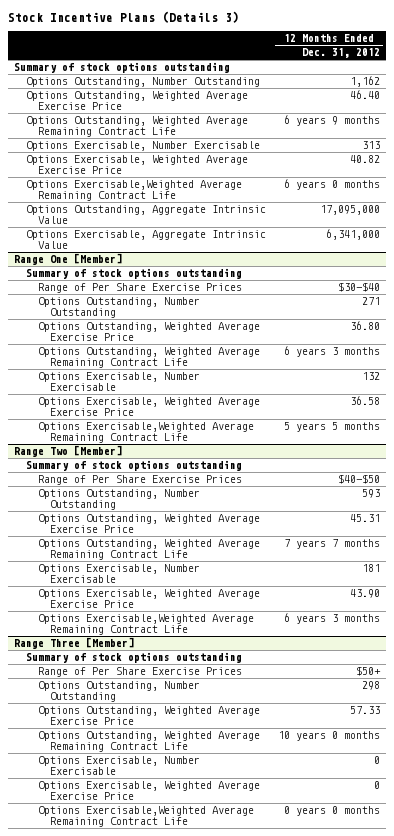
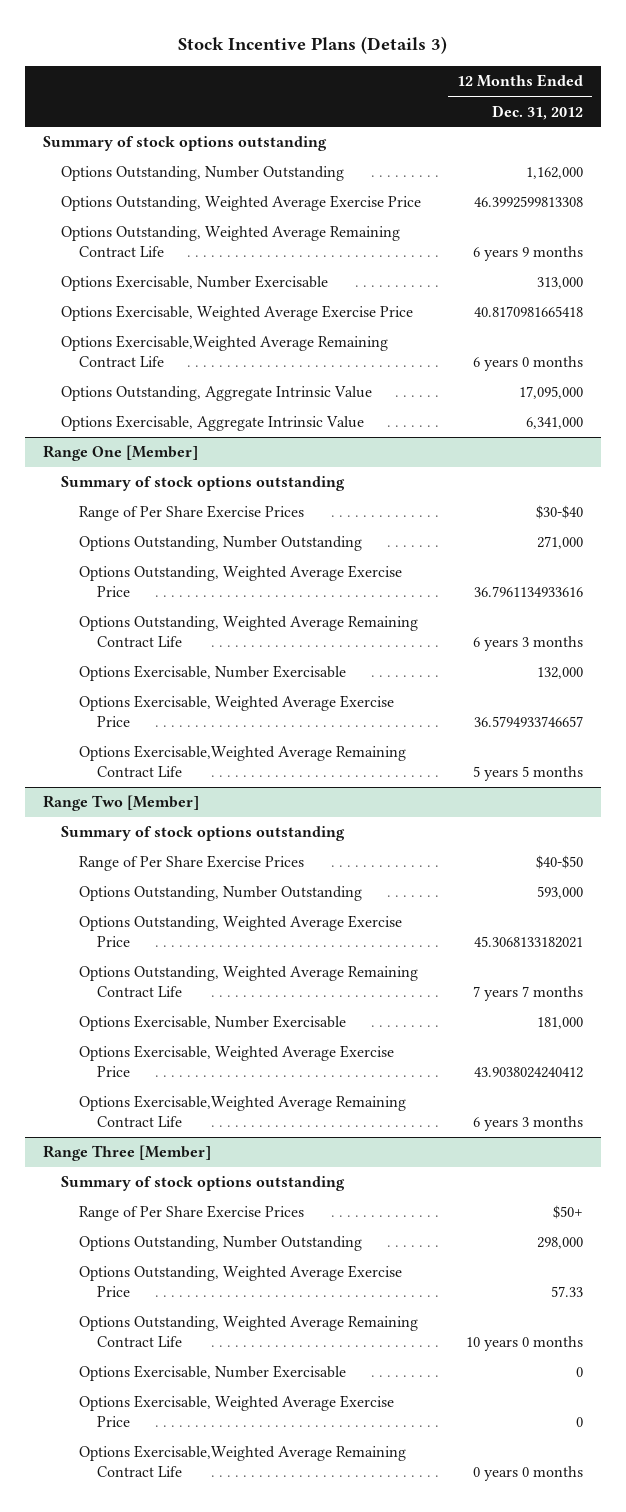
- Options Outstanding, Number Outstanding | 1,162
- Options Outstanding, Weighted Average Exercise Price | 46.40
+ Options Outstanding, Number Outstanding | 1,162,000
+ Options Outstanding, Weighted Average Exercise Price | 46.3992599813308
- Options Exercisable, Number Exercisable | 313
- Options Exercisable, Weighted Average Exercise Price | 40.82
+ Options Exercisable, Number Exercisable | 313,000
+ Options Exercisable, Weighted Average Exercise Price | 40.8170981665418
@ Range One [Member]
- Options Outstanding, Number Outstanding | 271
- Options Outstanding, Weighted Average Exercise Price | 36.80
+ Options Outstanding, Number Outstanding | 271,000
+ Options Outstanding, Weighted Average Exercise Price | 36.7961134933616
- Options Exercisable, Number Exercisable | 132
- Options Exercisable, Weighted Average Exercise Price | 36.58
+ Options Exercisable, Number Exercisable | 132,000
+ Options Exercisable, Weighted Average Exercise Price | 36.5794933746657
@ Range Two [Member]
- Options Outstanding, Number Outstanding | 593
- Options Outstanding, Weighted Average Exercise Price | 45.31
+ Options Outstanding, Number Outstanding | 593,000
+ Options Outstanding, Weighted Average Exercise Price | 45.3068133182021
- Options Exercisable, Number Exercisable | 181
- Options Exercisable, Weighted Average Exercise Price | 43.90
+ Options Exercisable, Number Exercisable | 181,000
+ Options Exercisable, Weighted Average Exercise Price | 43.9038024240412
@ Range Three [Member]
- Options Outstanding, Number Outstanding | 298
+ Options Outstanding, Number Outstanding | 298,000

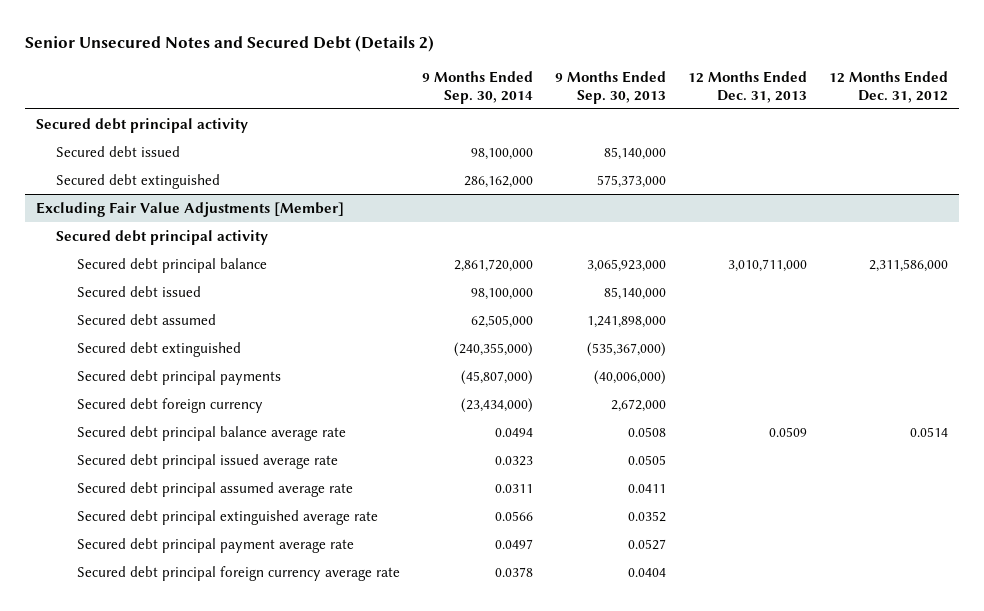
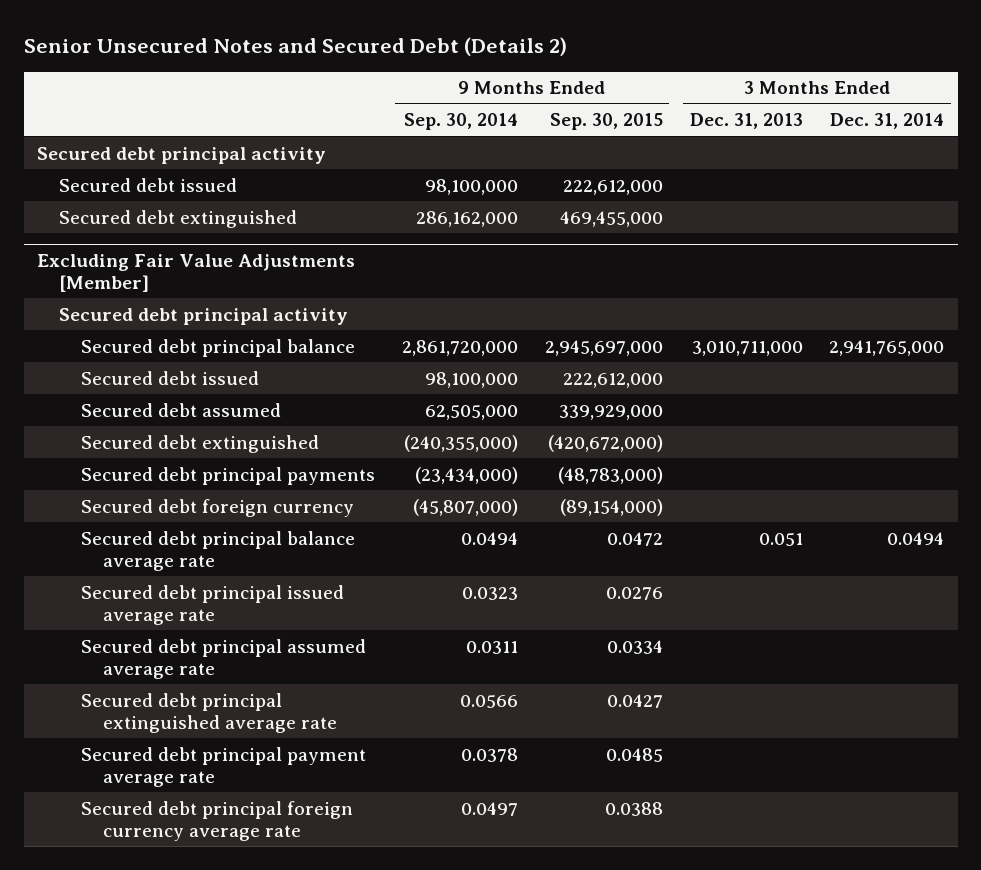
- | 9 Months Ended Sep. 30, 2014 | 9 Months Ended Sep. 30, 2013 | 12 Months Ended Dec. 31, 2013 | 12 Months Ended Dec. 31, 2012
+ | 9 Months Ended Sep. 30, 2014 | 9 Months Ended Sep. 30, 2015 | 3 Months Ended Dec. 31, 2013 | 3 Months Ended Dec. 31, 2014
@ Excluding Fair Value Adjustments [Member]
- Secured debt principal payments | (45,807,000) | (40,006,000) | |
- Secured debt foreign currency | (23,434,000) | 2,672,000 | |
+ Secured debt principal payments | (23,434,000) | (48,783,000) | |
+ Secured debt foreign currency | (45,807,000) | (89,154,000) | |
- Secured debt principal payment average rate | 0.0497 | 0.0527 | |
- Secured debt principal foreign currency average rate | 0.0378 | 0.0404 | |
+ Secured debt principal payment average rate | 0.0378 | 0.0485 | |
+ Secured debt principal foreign currency average rate | 0.0497 | 0.0388 | |

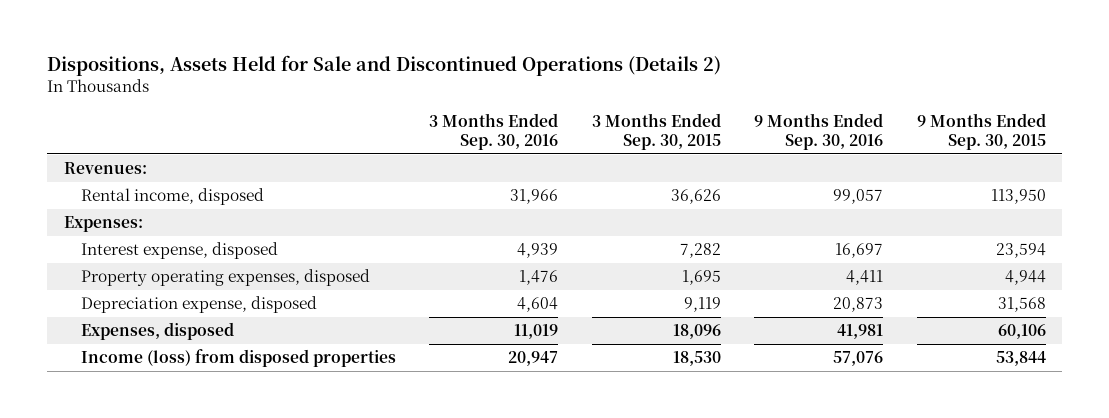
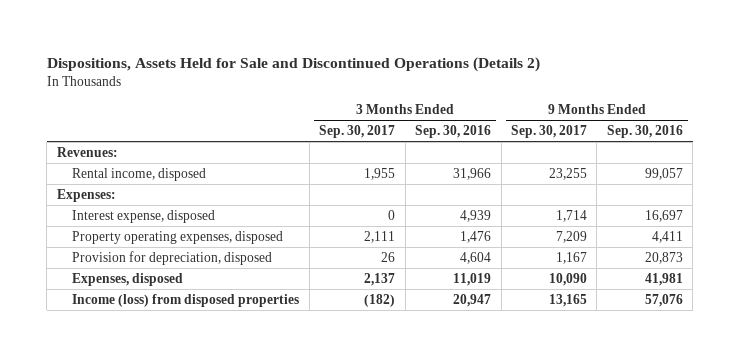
- | 3 Months Ended Sep. 30, 2016 | 3 Months Ended Sep. 30, 2015 | 9 Months Ended Sep. 30, 2016 | 9 Months Ended Sep. 30, 2015
+ | 3 Months Ended Sep. 30, 2017 | 3 Months Ended Sep. 30, 2016 | 9 Months Ended Sep. 30, 2017 | 9 Months Ended Sep. 30, 2016
- Depreciation expense, disposed | 4,604 | 9,119 | 20,873 | 31,568
+ Provision for depreciation, disposed | 26 | 4,604 | 1,167 | 20,873

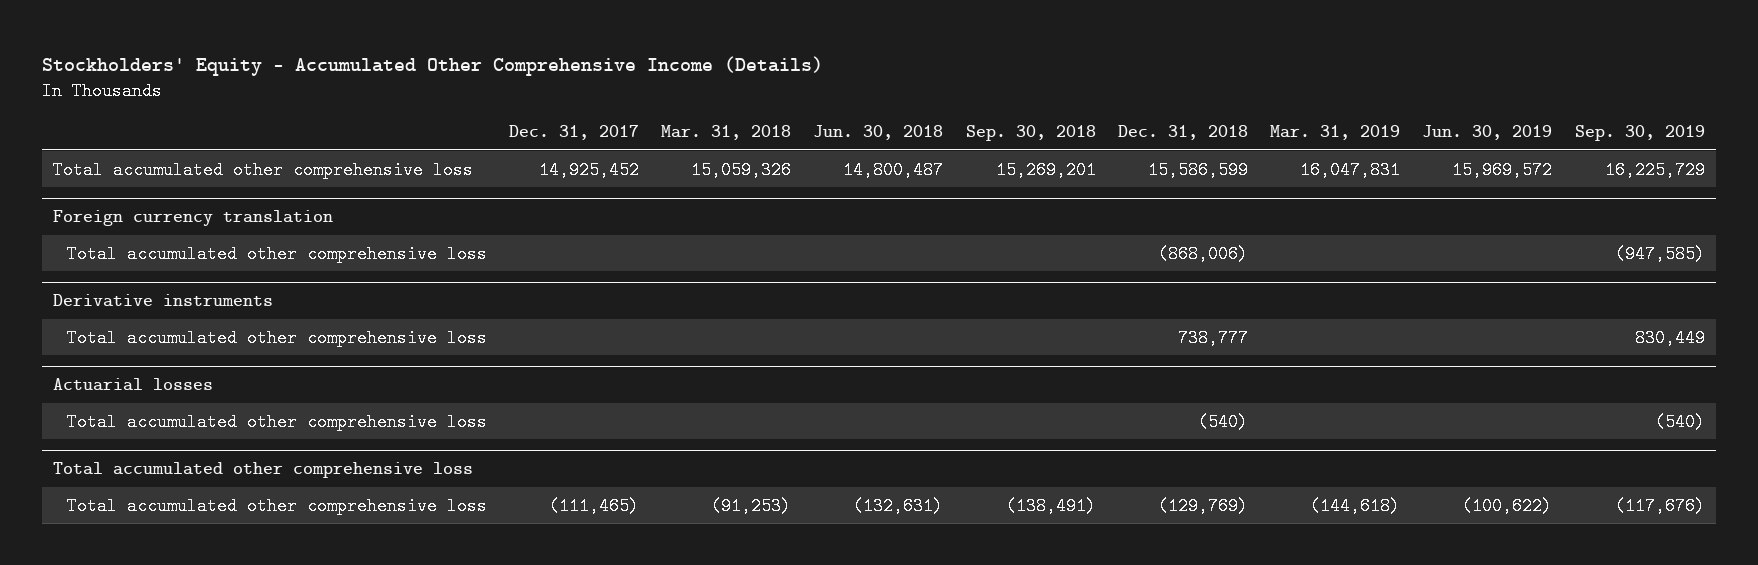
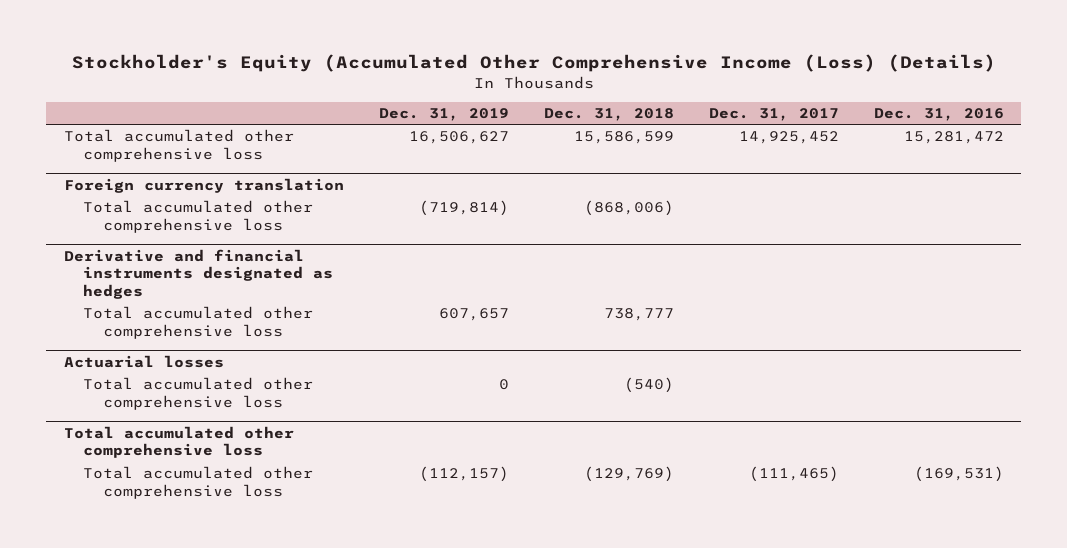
- Stockholders' Equity - Accumulated Other Comprehensive Income (Details)
+ Stockholder's Equity (Accumulated Other Comprehensive Income (Loss) (Details)
- | Dec. 31, 2017 | Mar. 31, 2018 | Jun. 30, 2018 | Sep. 30, 2018 | Dec. 31, 2018 | Mar. 31, 2019 | Jun. 30, 2019 | Sep. 30, 2019
+ | Dec. 31, 2019 | Dec. 31, 2018 | Dec. 31, 2017 | Dec. 31, 2016
- Derivative instruments
+ Derivative and financial instruments designated as hedges

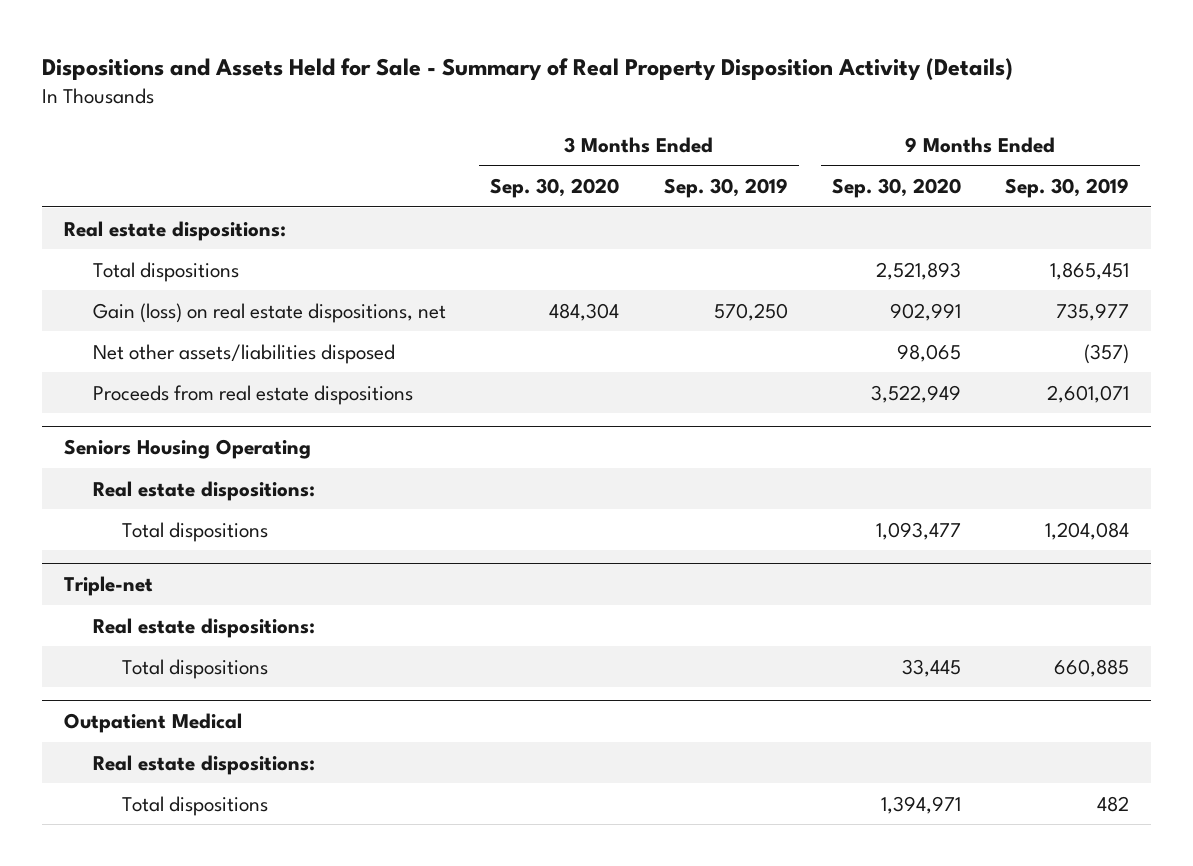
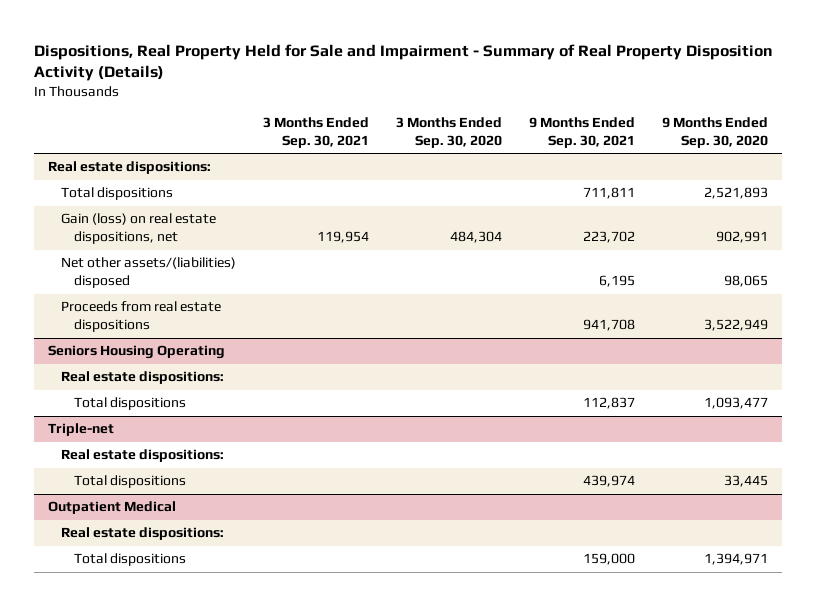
- Dispositions and Assets Held for Sale - Summary of Real Property Disposition Activity (Details)
+ Dispositions, Real Property Held for Sale and Impairment - Summary of Real Property Disposition Activity (Details)
- | 3 Months Ended Sep. 30, 2020 | 3 Months Ended Sep. 30, 2019 | 9 Months Ended Sep. 30, 2020 | 9 Months Ended Sep. 30, 2019
+ | 3 Months Ended Sep. 30, 2021 | 3 Months Ended Sep. 30, 2020 | 9 Months Ended Sep. 30, 2021 | 9 Months Ended Sep. 30, 2020
- Net other assets/liabilities disposed | | | 98,065 | (357)
+ Net other assets/(liabilities) disposed | | | 6,195 | 98,065

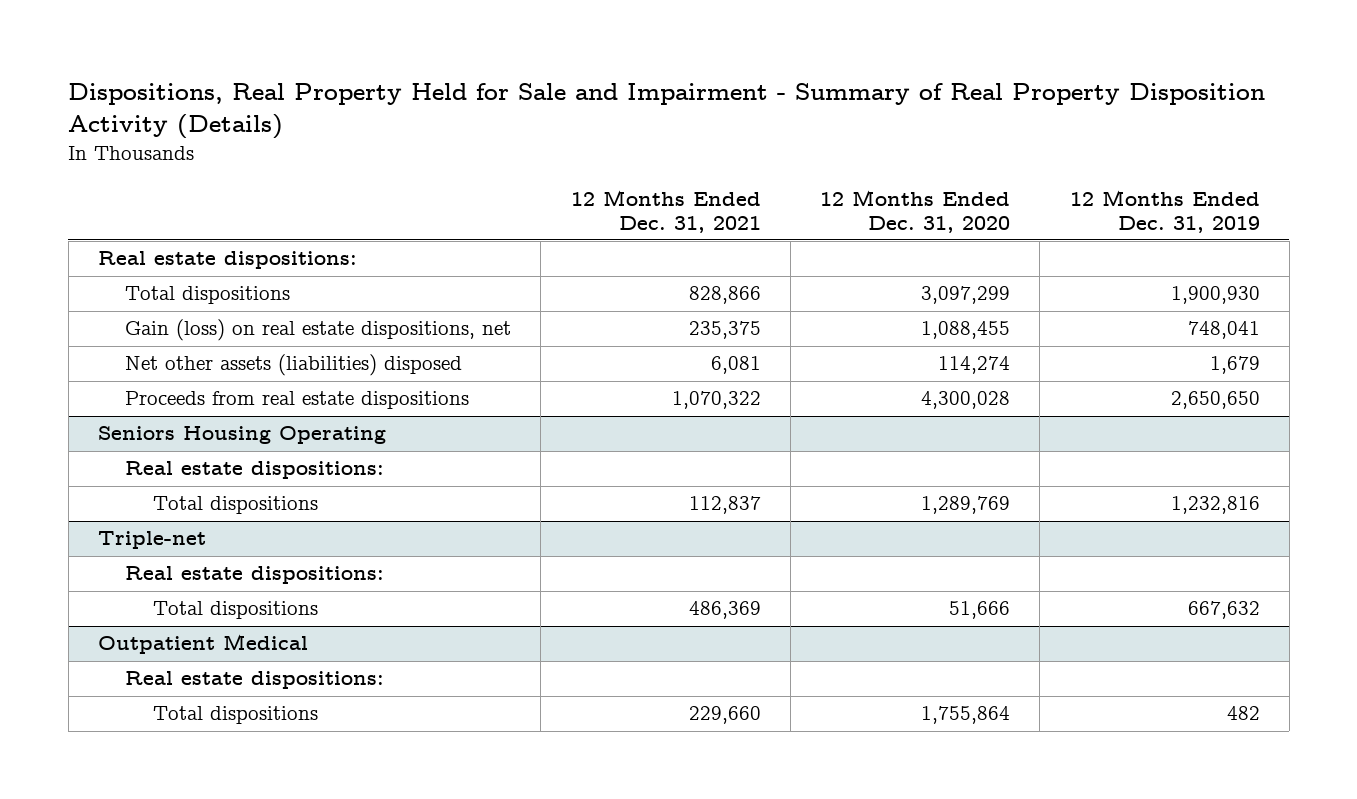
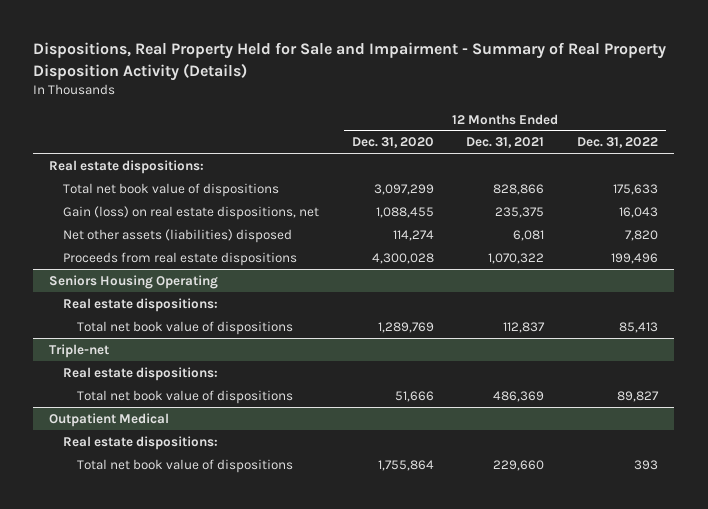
- | 12 Months Ended Dec. 31, 2021 | 12 Months Ended Dec. 31, 2020 | 12 Months Ended Dec. 31, 2019
+ | 12 Months Ended Dec. 31, 2020 | 12 Months Ended Dec. 31, 2021 | 12 Months Ended Dec. 31, 2022
- Total dispositions | 828,866 | 3,097,299 | 1,900,930
+ Total net book value of dispositions | 3,097,299 | 828,866 | 175,633
@ Seniors Housing Operating
- Total dispositions | 112,837 | 1,289,769 | 1,232,816
+ Total net book value of dispositions | 1,289,769 | 112,837 | 85,413
@ Triple-net
- Total dispositions | 486,369 | 51,666 | 667,632
+ Total net book value of dispositions | 51,666 | 486,369 | 89,827
@ Outpatient Medical
- Total dispositions | 229,660 | 1,755,864 | 482
+ Total net book value of dispositions | 1,755,864 | 229,660 | 393

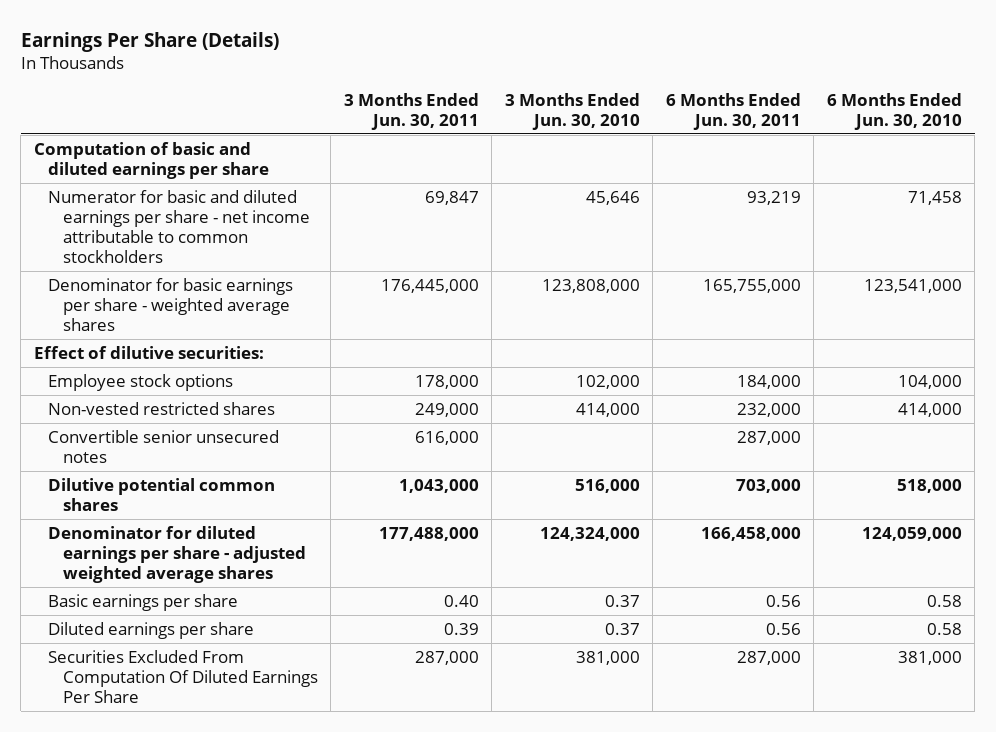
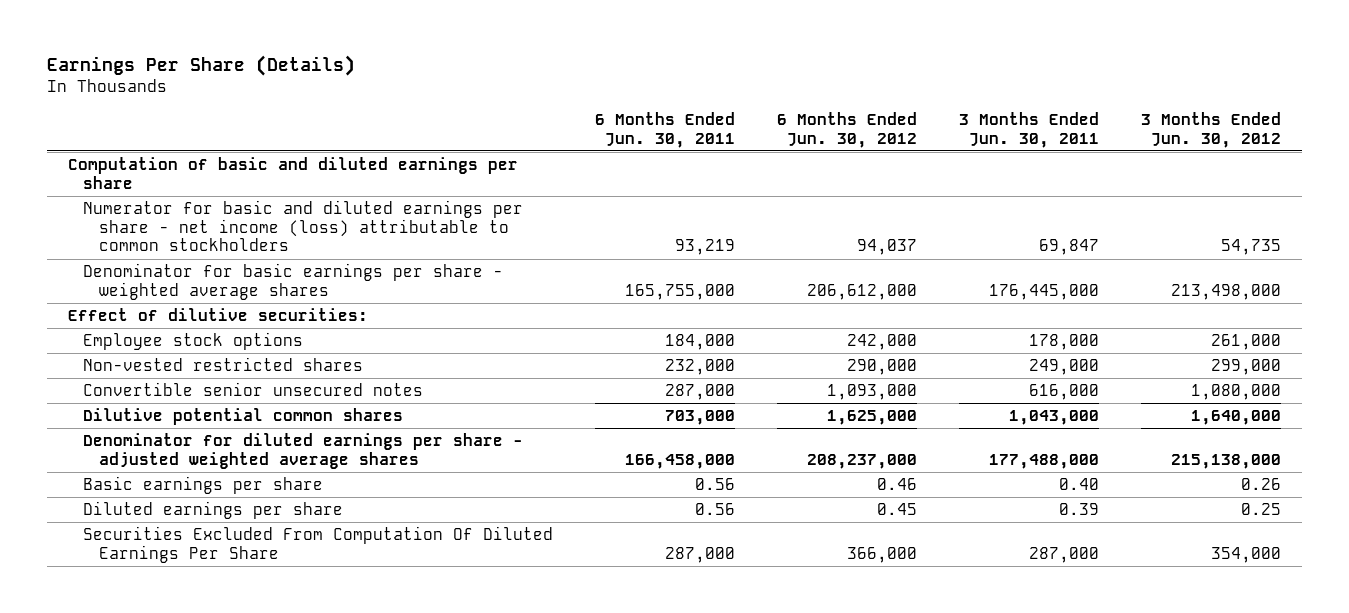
- | 3 Months Ended Jun. 30, 2011 | 3 Months Ended Jun. 30, 2010 | 6 Months Ended Jun. 30, 2011 | 6 Months Ended Jun. 30, 2010
+ | 6 Months Ended Jun. 30, 2011 | 6 Months Ended Jun. 30, 2012 | 3 Months Ended Jun. 30, 2011 | 3 Months Ended Jun. 30, 2012
- Numerator for basic and diluted earnings per share - net income attributable to common stockholders | 69,847 | 45,646 | 93,219 | 71,458
+ Numerator for basic and diluted earnings per share - net income (loss) attributable to common stockholders | 93,219 | 94,037 | 69,847 | 54,735

